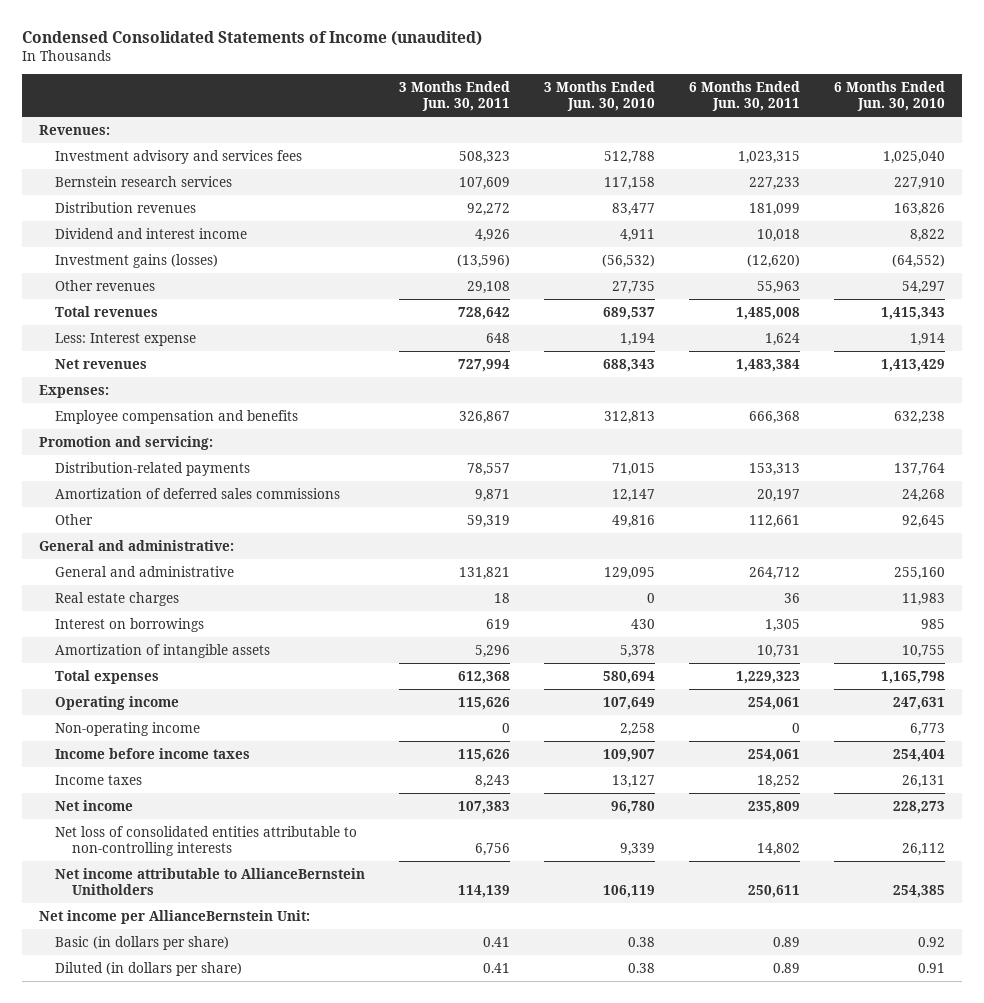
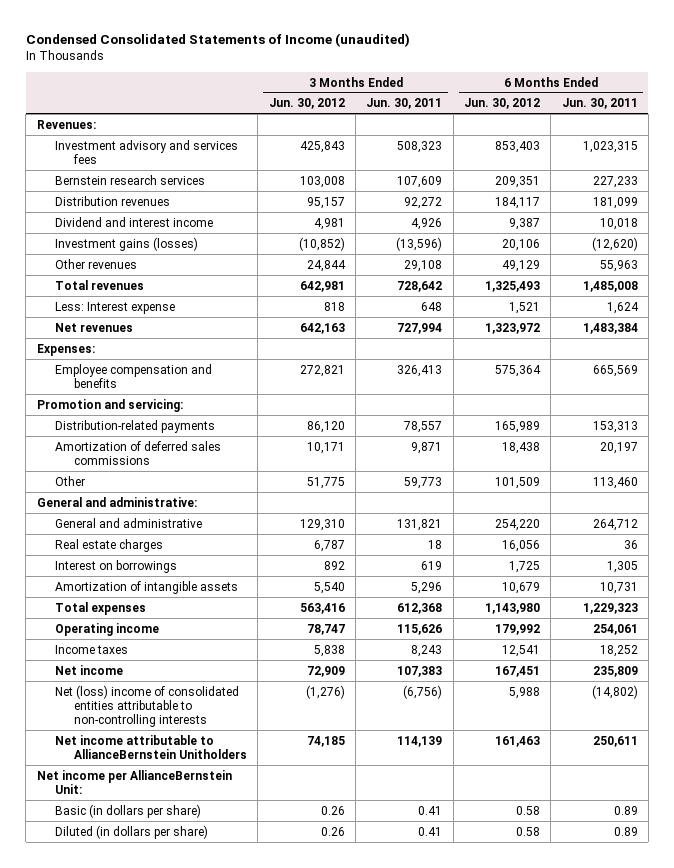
- | 3 Months Ended Jun. 30, 2011 | 3 Months Ended Jun. 30, 2010 | 6 Months Ended Jun. 30, 2011 | 6 Months Ended Jun. 30, 2010
+ | 3 Months Ended Jun. 30, 2012 | 3 Months Ended Jun. 30, 2011 | 6 Months Ended Jun. 30, 2012 | 6 Months Ended Jun. 30, 2011
- Employee compensation and benefits | 326,867 | 312,813 | 666,368 | 632,238
+ Employee compensation and benefits | 272,821 | 326,413 | 575,364 | 665,569
- Other | 59,319 | 49,816 | 112,661 | 92,645
+ Other | 51,775 | 59,773 | 101,509 | 113,460
- Non-operating income | 0 | 2,258 | 0 | 6,773
- Income before income taxes | 115,626 | 109,907 | 254,061 | 254,404
- Net loss of consolidated entities attributable to non-controlling interests | 6,756 | 9,339 | 14,802 | 26,112
+ Net (loss) income of consolidated entities attributable to non-controlling interests | (1,276) | (6,756) | 5,988 | (14,802)

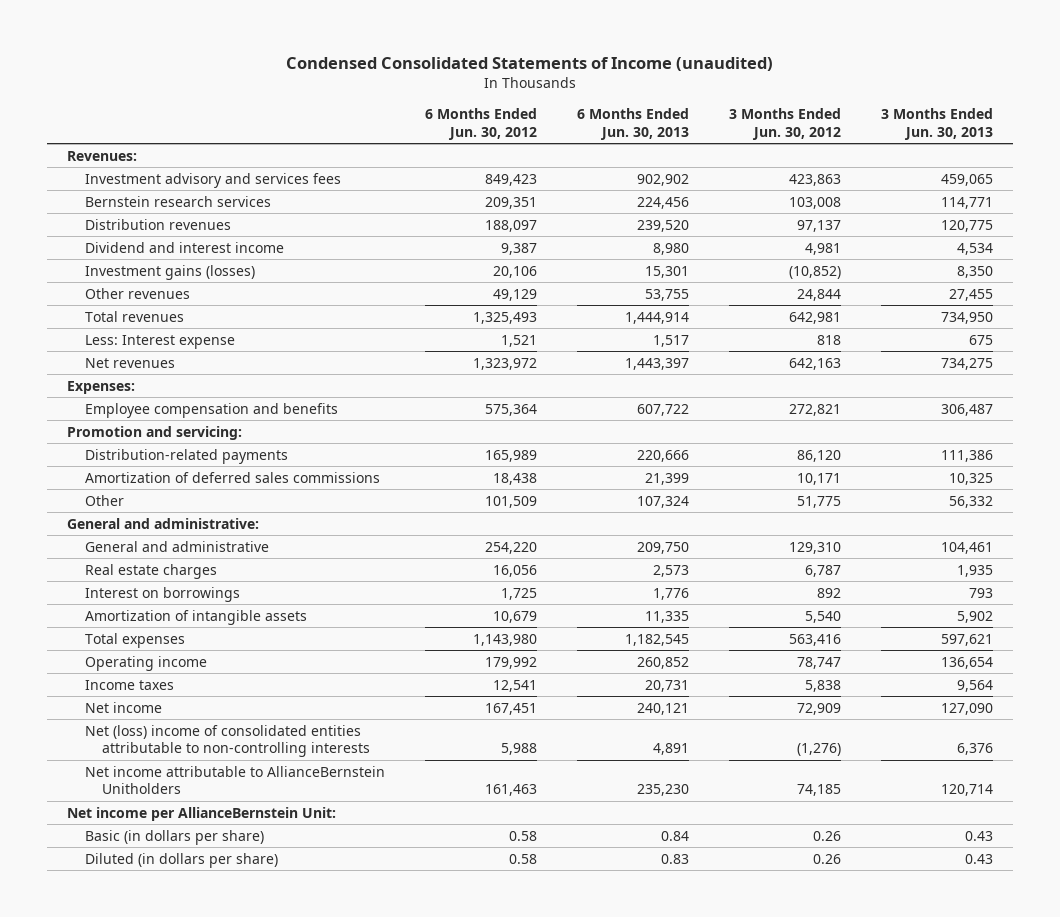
- | 3 Months Ended Jun. 30, 2012 | 3 Months Ended Jun. 30, 2011 | 6 Months Ended Jun. 30, 2012 | 6 Months Ended Jun. 30, 2011
+ | 6 Months Ended Jun. 30, 2012 | 6 Months Ended Jun. 30, 2013 | 3 Months Ended Jun. 30, 2012 | 3 Months Ended Jun. 30, 2013
- Investment advisory and services fees | 425,843 | 508,323 | 853,403 | 1,023,315
+ Investment advisory and services fees | 849,423 | 902,902 | 423,863 | 459,065
- Distribution revenues | 95,157 | 92,272 | 184,117 | 181,099
+ Distribution revenues | 188,097 | 239,520 | 97,137 | 120,775

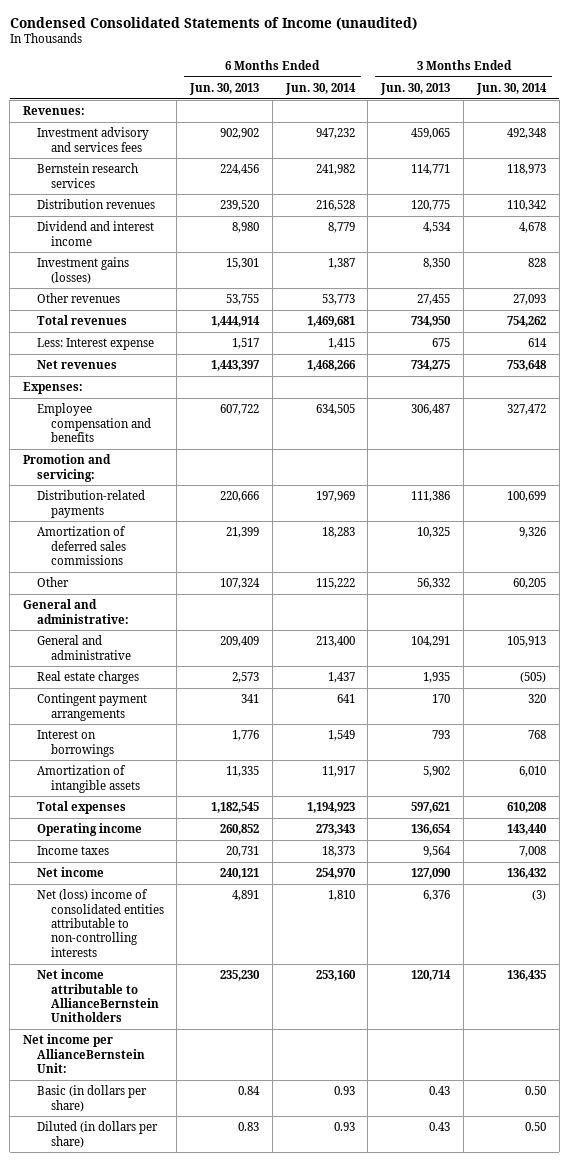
- | 6 Months Ended Jun. 30, 2012 | 6 Months Ended Jun. 30, 2013 | 3 Months Ended Jun. 30, 2012 | 3 Months Ended Jun. 30, 2013
+ | 6 Months Ended Jun. 30, 2013 | 6 Months Ended Jun. 30, 2014 | 3 Months Ended Jun. 30, 2013 | 3 Months Ended Jun. 30, 2014
- General and administrative | 254,220 | 209,750 | 129,310 | 104,461
+ General and administrative | 209,409 | 213,400 | 104,291 | 105,913
+ Contingent payment arrangements | 341 | 641 | 170 | 320

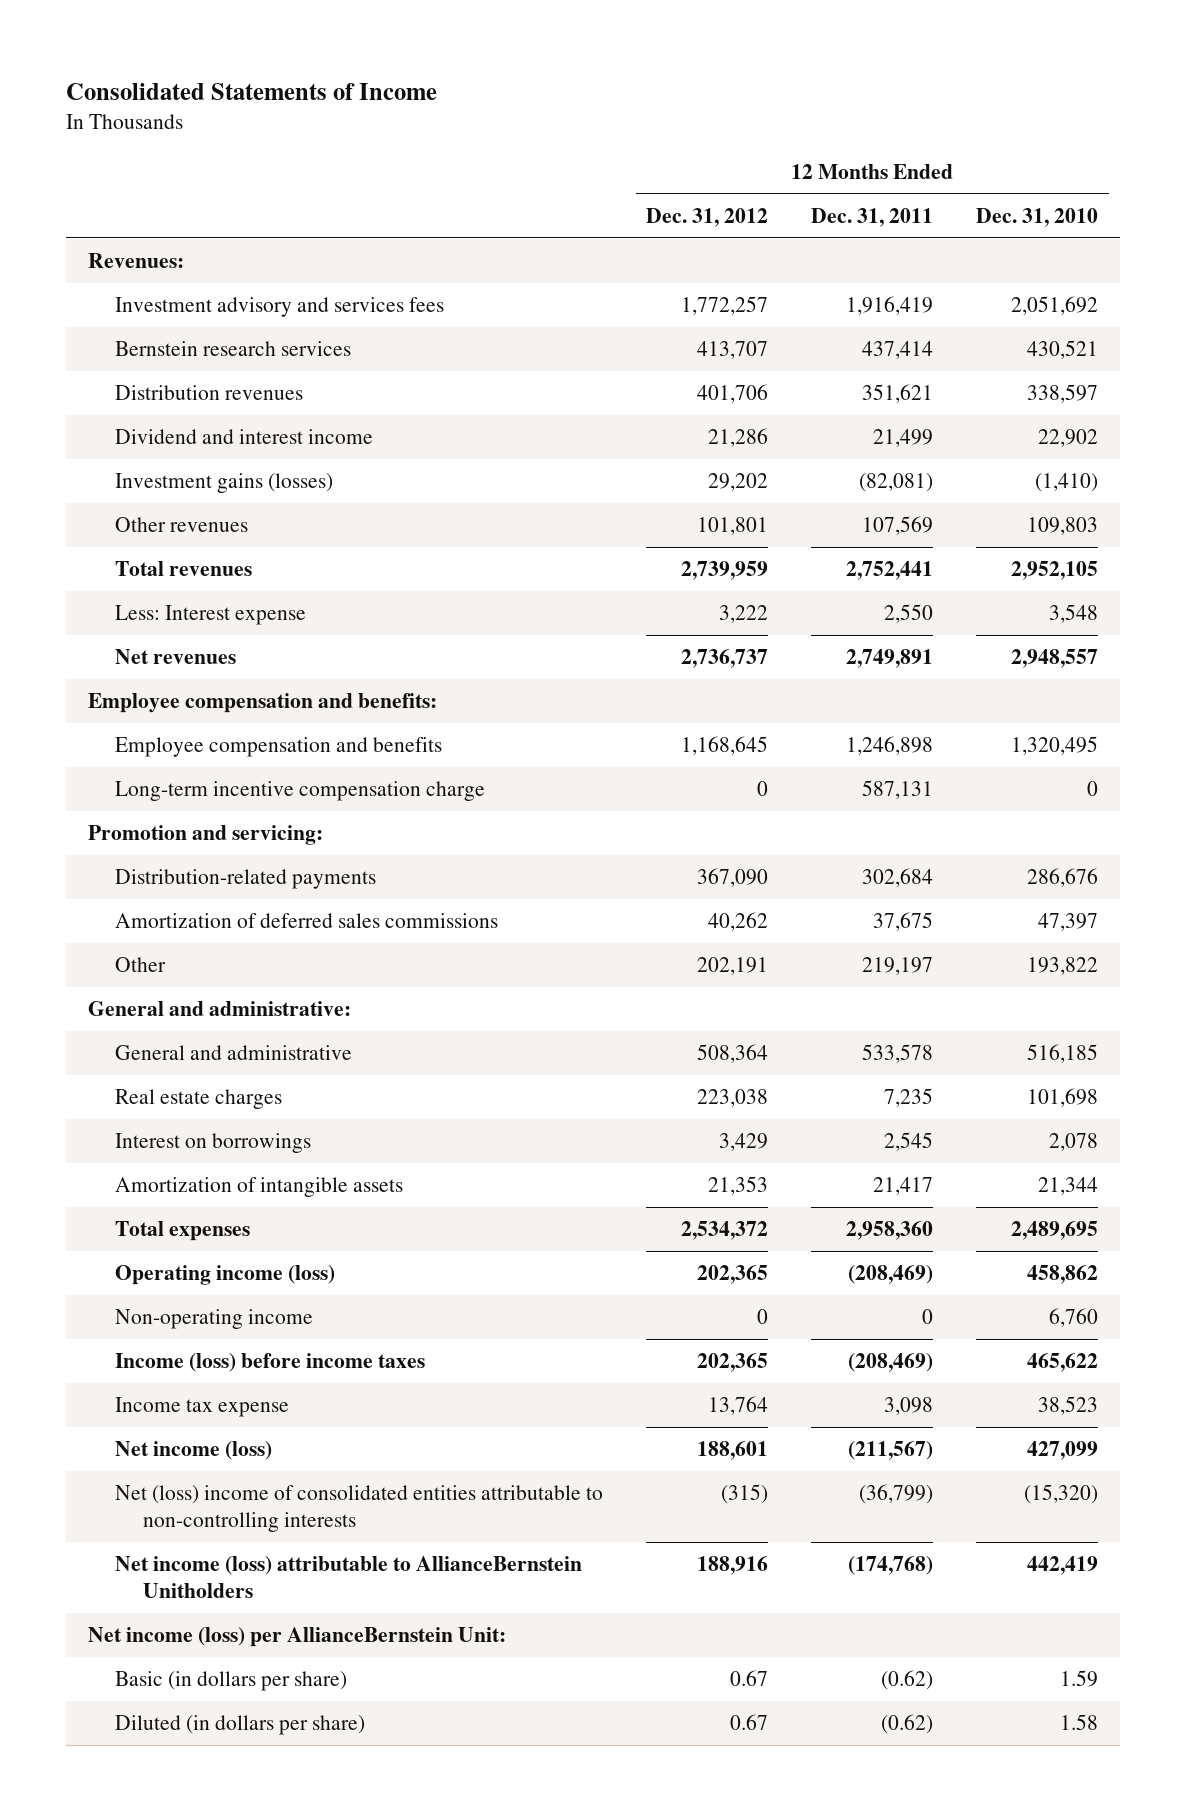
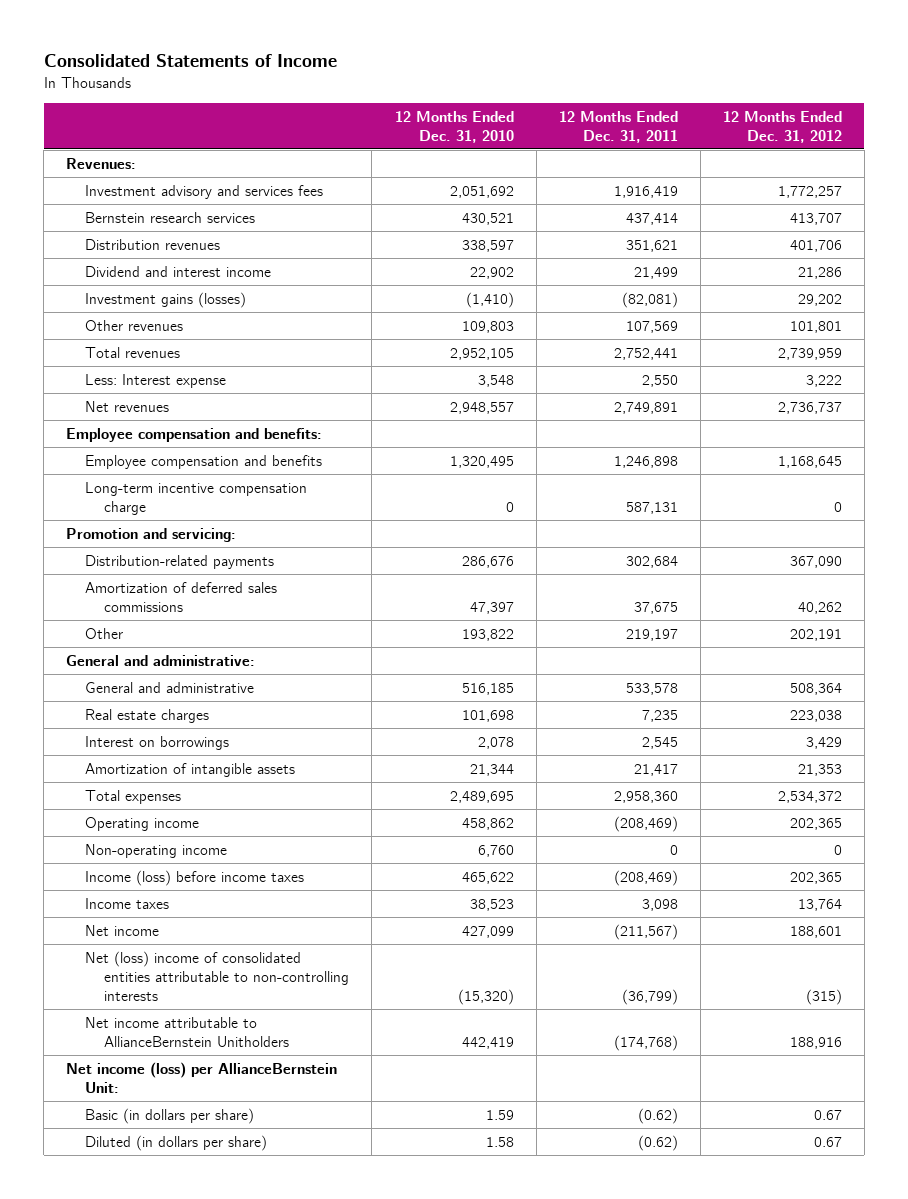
- | 12 Months Ended Dec. 31, 2012 | 12 Months Ended Dec. 31, 2011 | 12 Months Ended Dec. 31, 2010
+ | 12 Months Ended Dec. 31, 2010 | 12 Months Ended Dec. 31, 2011 | 12 Months Ended Dec. 31, 2012
- Operating income (loss) | 202,365 | (208,469) | 458,862
+ Operating income | 458,862 | (208,469) | 202,365
- Income tax expense | 13,764 | 3,098 | 38,523
- Net income (loss) | 188,601 | (211,567) | 427,099
+ Income taxes | 38,523 | 3,098 | 13,764
+ Net income | 427,099 | (211,567) | 188,601
- Net income (loss) attributable to AllianceBernstein Unitholders | 188,916 | (174,768) | 442,419
+ Net income attributable to AllianceBernstein Unitholders | 442,419 | (174,768) | 188,916

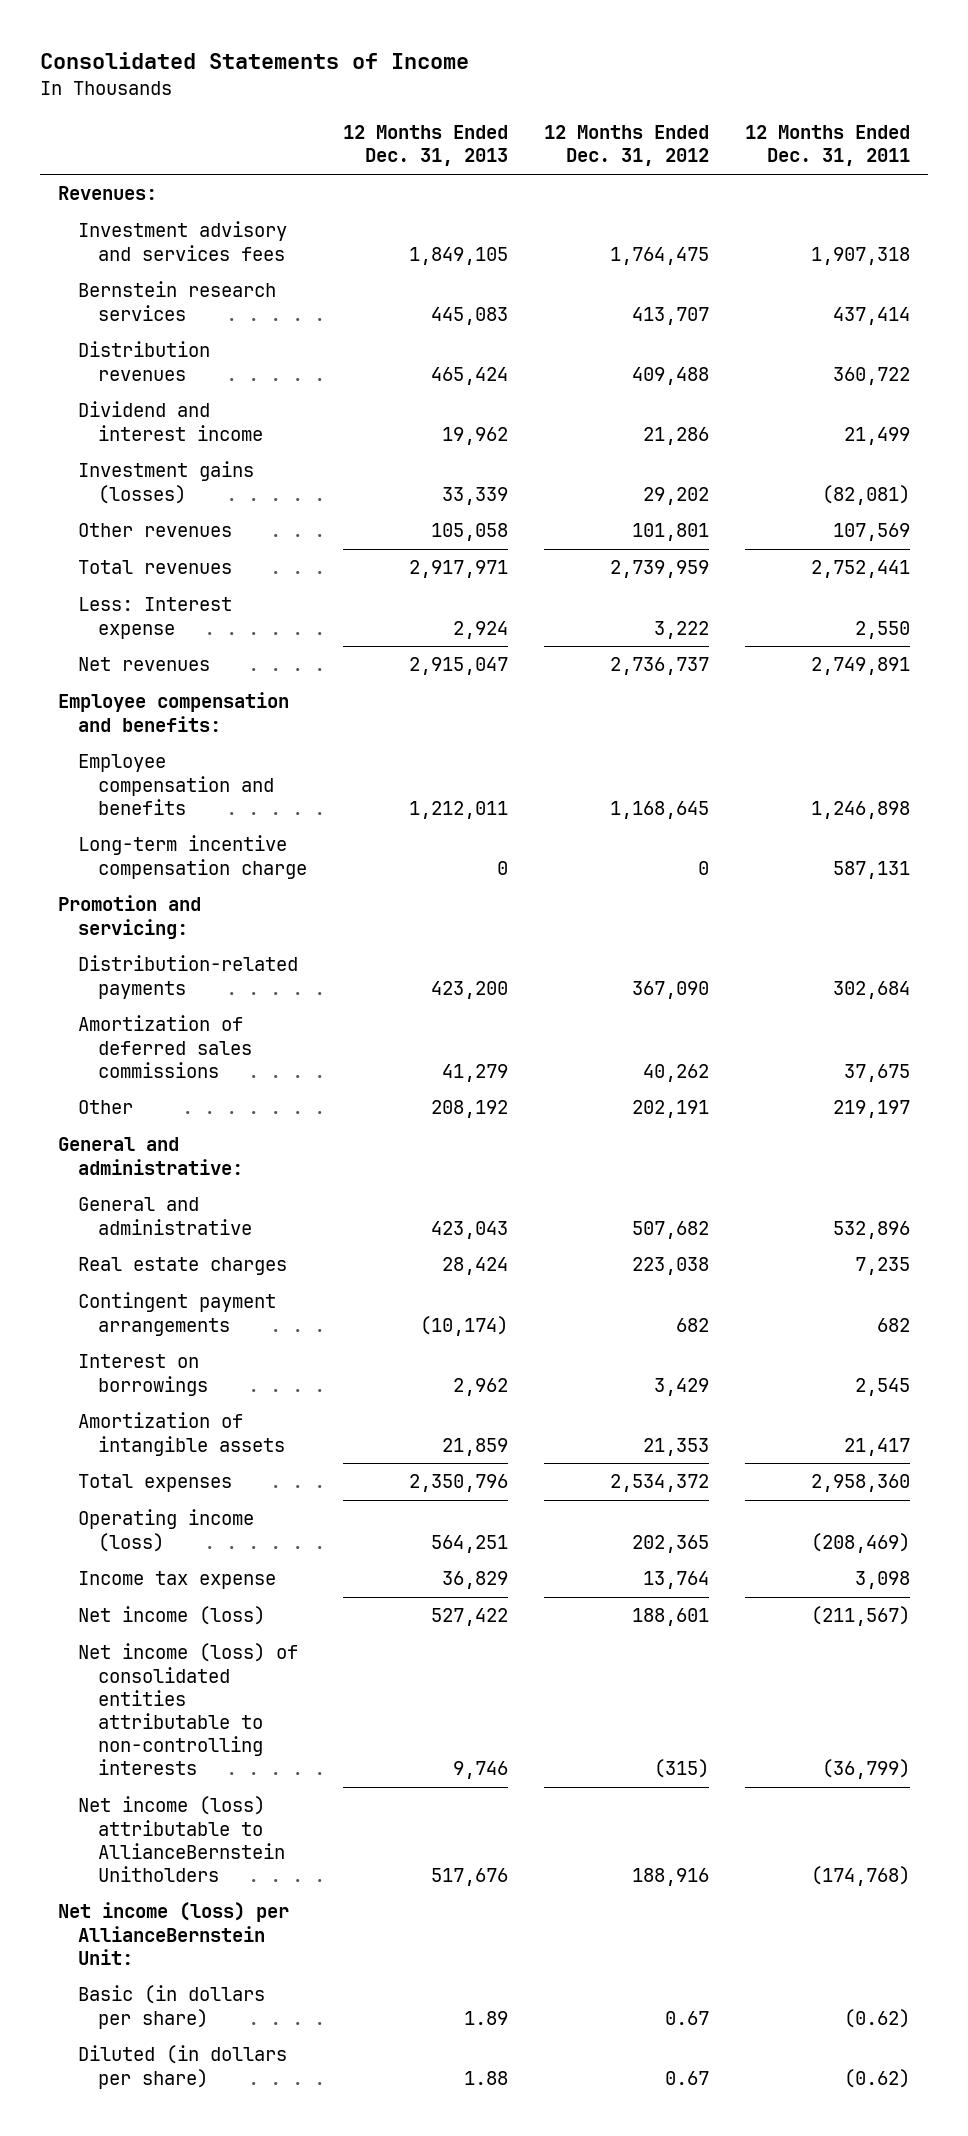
- | 12 Months Ended Dec. 31, 2010 | 12 Months Ended Dec. 31, 2011 | 12 Months Ended Dec. 31, 2012
+ | 12 Months Ended Dec. 31, 2013 | 12 Months Ended Dec. 31, 2012 | 12 Months Ended Dec. 31, 2011
- Investment advisory and services fees | 2,051,692 | 1,916,419 | 1,772,257
+ Investment advisory and services fees | 1,849,105 | 1,764,475 | 1,907,318
- Distribution revenues | 338,597 | 351,621 | 401,706
+ Distribution revenues | 465,424 | 409,488 | 360,722
- General and administrative | 516,185 | 533,578 | 508,364
+ General and administrative | 423,043 | 507,682 | 532,896
+ Contingent payment arrangements | (10,174) | 682 | 682
- Operating income | 458,862 | (208,469) | 202,365
- Non-operating income | 6,760 | 0 | 0
- Income (loss) before income taxes | 465,622 | (208,469) | 202,365
- Income taxes | 38,523 | 3,098 | 13,764
- Net income | 427,099 | (211,567) | 188,601
- Net (loss) income of consolidated entities attributable to non-controlling interests | (15,320) | (36,799) | (315)
- Net income attributable to AllianceBernstein Unitholders | 442,419 | (174,768) | 188,916
+ Operating income (loss) | 564,251 | 202,365 | (208,469)
+ Income tax expense | 36,829 | 13,764 | 3,098
+ Net income (loss) | 527,422 | 188,601 | (211,567)
+ Net income (loss) of consolidated entities attributable to non-controlling interests | 9,746 | (315) | (36,799)
+ Net income (loss) attributable to AllianceBernstein Unitholders | 517,676 | 188,916 | (174,768)

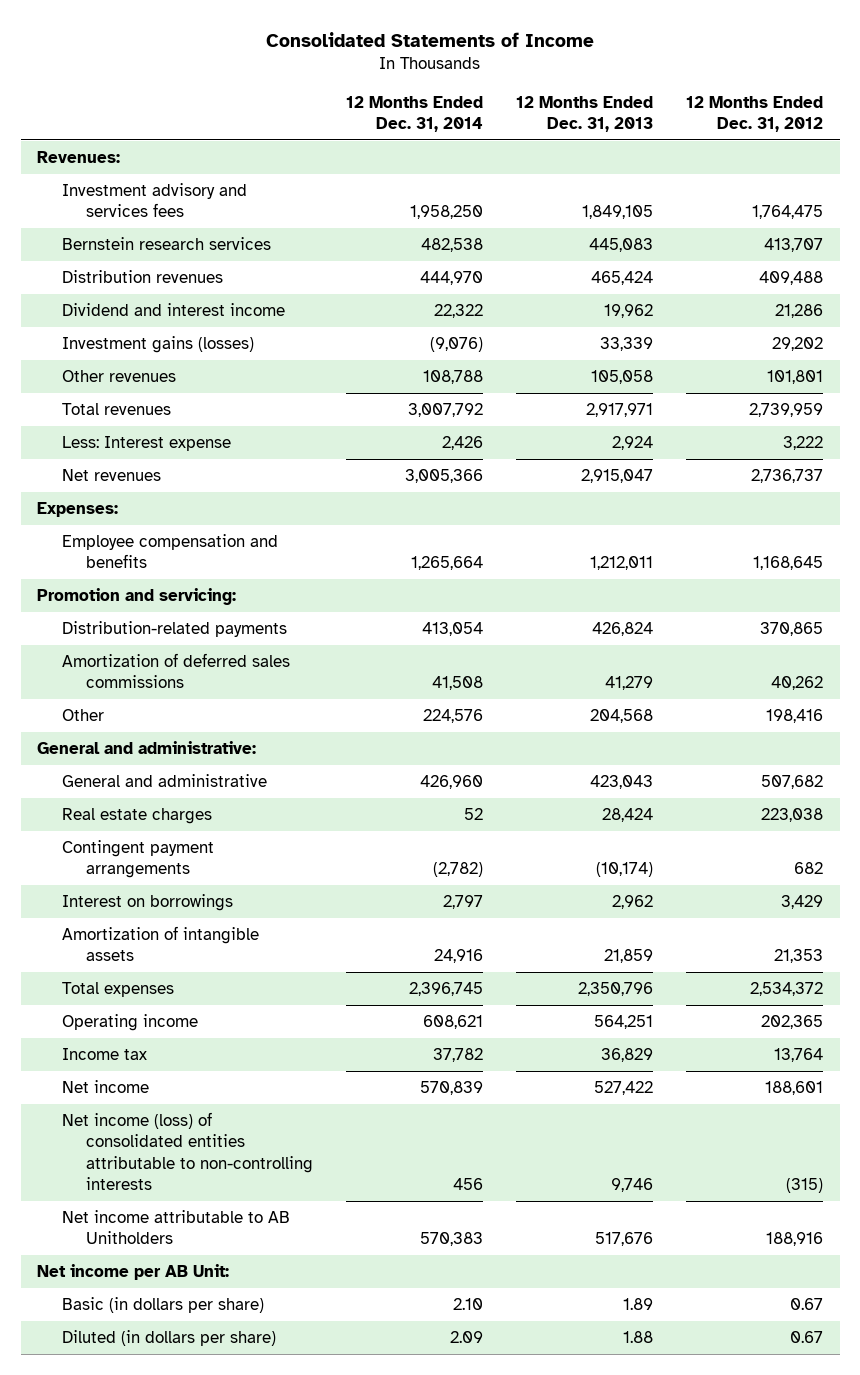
- | 12 Months Ended Dec. 31, 2013 | 12 Months Ended Dec. 31, 2012 | 12 Months Ended Dec. 31, 2011
+ | 12 Months Ended Dec. 31, 2014 | 12 Months Ended Dec. 31, 2013 | 12 Months Ended Dec. 31, 2012
- Employee compensation and benefits:
+ Expenses:
- Long-term incentive compensation charge | 0 | 0 | 587,131
- Distribution-related payments | 423,200 | 367,090 | 302,684
+ Distribution-related payments | 413,054 | 426,824 | 370,865
- Other | 208,192 | 202,191 | 219,197
+ Other | 224,576 | 204,568 | 198,416
- Operating income (loss) | 564,251 | 202,365 | (208,469)
- Income tax expense | 36,829 | 13,764 | 3,098
- Net income (loss) | 527,422 | 188,601 | (211,567)
+ Operating income | 608,621 | 564,251 | 202,365
+ Income tax | 37,782 | 36,829 | 13,764
+ Net income | 570,839 | 527,422 | 188,601
- Net income (loss) attributable to AllianceBernstein Unitholders | 517,676 | 188,916 | (174,768)
- Net income (loss) per AllianceBernstein Unit:
+ Net income attributable to AB Unitholders | 570,383 | 517,676 | 188,916
+ Net income per AB Unit:

